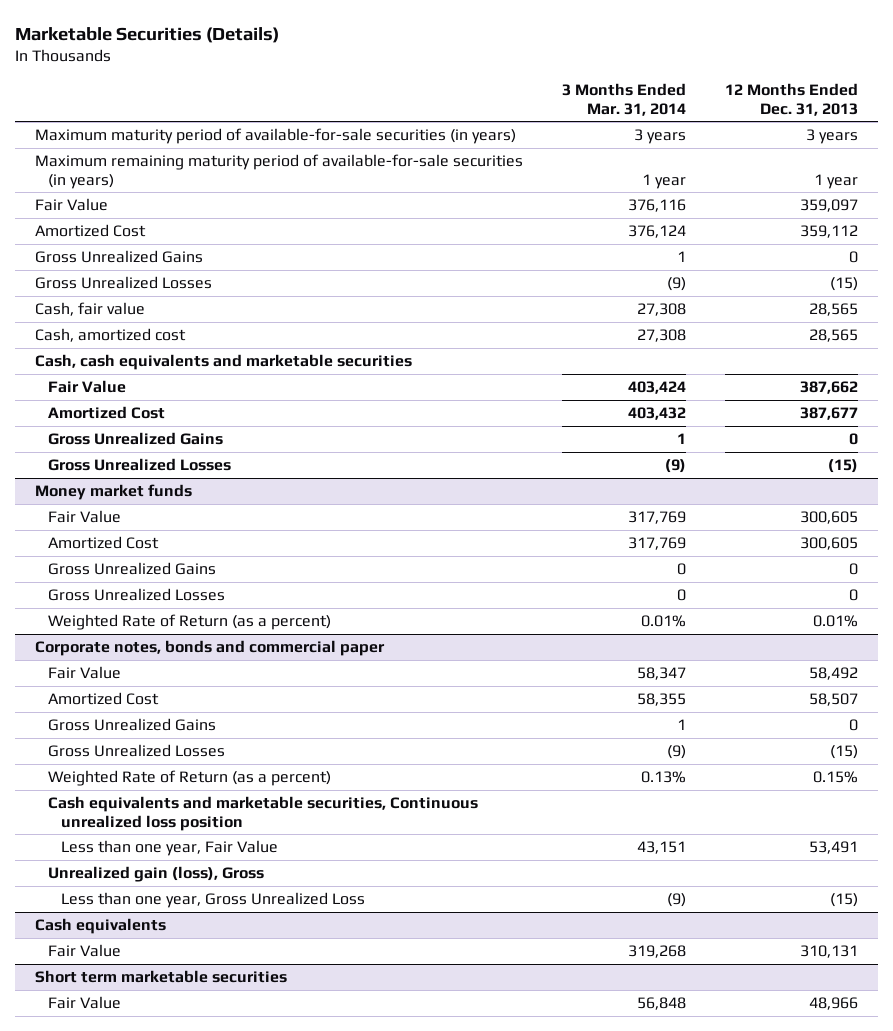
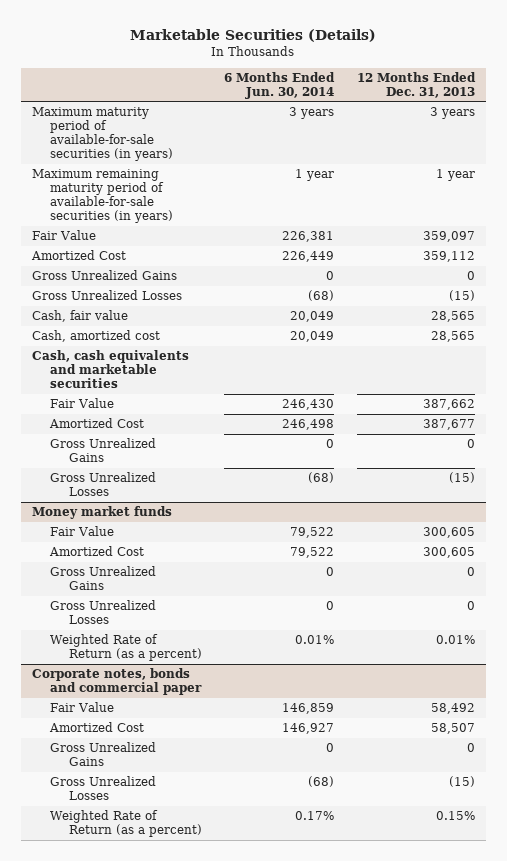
- | 3 Months Ended Mar. 31, 2014 | 12 Months Ended Dec. 31, 2013
+ | 6 Months Ended Jun. 30, 2014 | 12 Months Ended Dec. 31, 2013
@ Corporate notes, bonds and commercial paper
- Cash equivalents and marketable securities, Continuous unrealized loss position
- Less than one year, Fair Value | 43,151 | 53,491
- Unrealized gain (loss), Gross
- Less than one year, Gross Unrealized Loss | (9) | (15)
- Cash equivalents
- Fair Value | 319,268 | 310,131
- Short term marketable securities
- Fair Value | 56,848 | 48,966

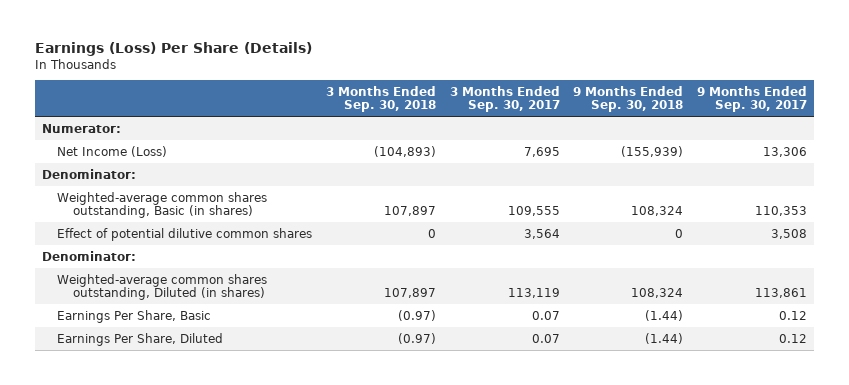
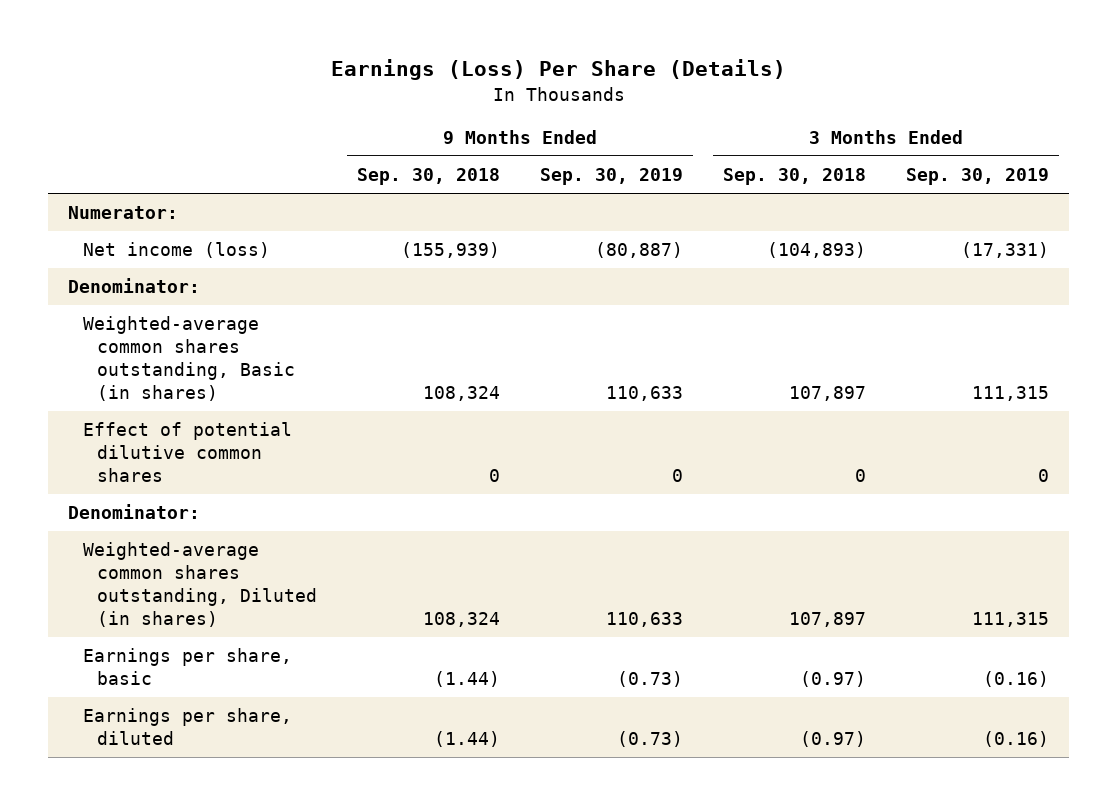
- | 3 Months Ended Sep. 30, 2018 | 3 Months Ended Sep. 30, 2017 | 9 Months Ended Sep. 30, 2018 | 9 Months Ended Sep. 30, 2017
+ | 9 Months Ended Sep. 30, 2018 | 9 Months Ended Sep. 30, 2019 | 3 Months Ended Sep. 30, 2018 | 3 Months Ended Sep. 30, 2019
- Net Income (Loss) | (104,893) | 7,695 | (155,939) | 13,306
+ Net income (loss) | (155,939) | (80,887) | (104,893) | (17,331)
- Earnings Per Share, Basic | (0.97) | 0.07 | (1.44) | 0.12
- Earnings Per Share, Diluted | (0.97) | 0.07 | (1.44) | 0.12
+ Earnings per share, basic | (1.44) | (0.73) | (0.97) | (0.16)
+ Earnings per share, diluted | (1.44) | (0.73) | (0.97) | (0.16)

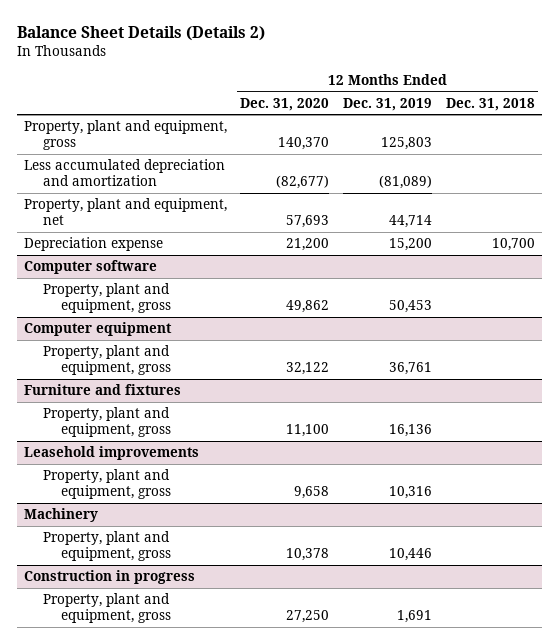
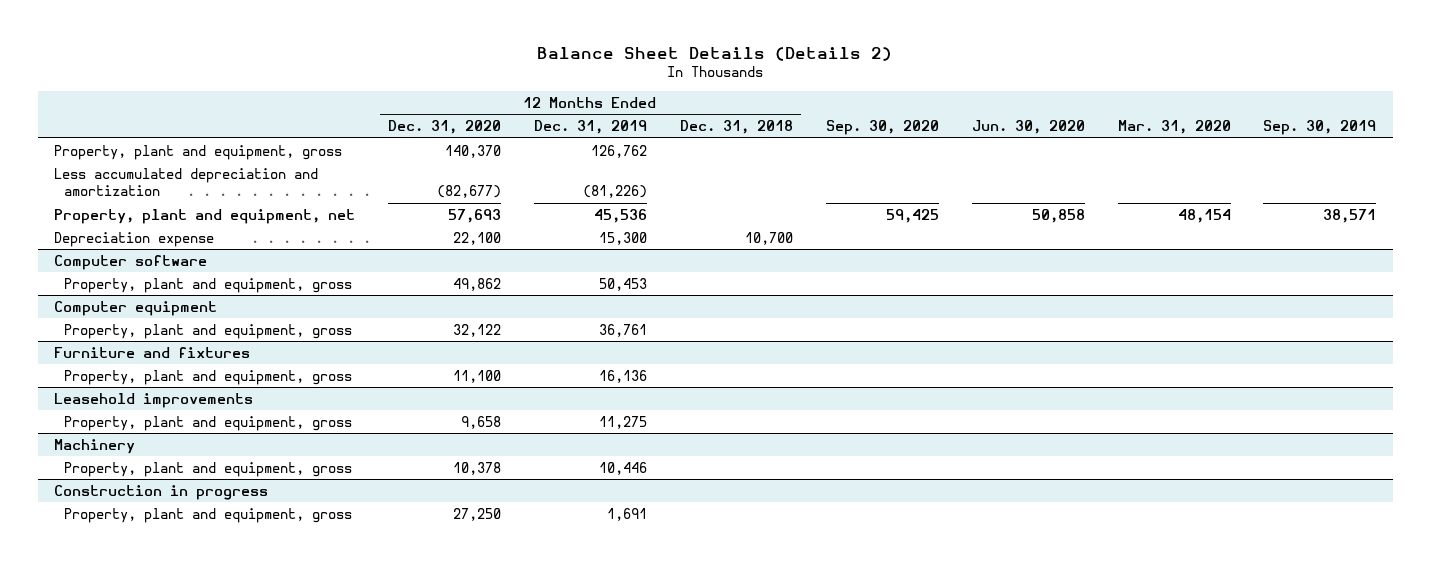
- | 12 Months Ended Dec. 31, 2020 | 12 Months Ended Dec. 31, 2019 | 12 Months Ended Dec. 31, 2018
+ | 12 Months Ended Dec. 31, 2020 | 12 Months Ended Dec. 31, 2019 | 12 Months Ended Dec. 31, 2018 | Sep. 30, 2020 | Jun. 30, 2020 | Mar. 31, 2020 | Sep. 30, 2019
- Property, plant and equipment, gross | 140,370 | 125,803 |
- Less accumulated depreciation and amortization | (82,677) | (81,089) |
- Property, plant and equipment, net | 57,693 | 44,714 |
- Depreciation expense | 21,200 | 15,200 | 10,700
+ Property, plant and equipment, gross | 140,370 | 126,762 | | | | |
+ Less accumulated depreciation and amortization | (82,677) | (81,226) | | | | |
+ Property, plant and equipment, net | 57,693 | 45,536 | | 59,425 | 50,858 | 48,154 | 38,571
+ Depreciation expense | 22,100 | 15,300 | 10,700 | | | |
@ Leasehold improvements
- Property, plant and equipment, gross | 9,658 | 10,316 |
+ Property, plant and equipment, gross | 9,658 | 11,275 | | | | |

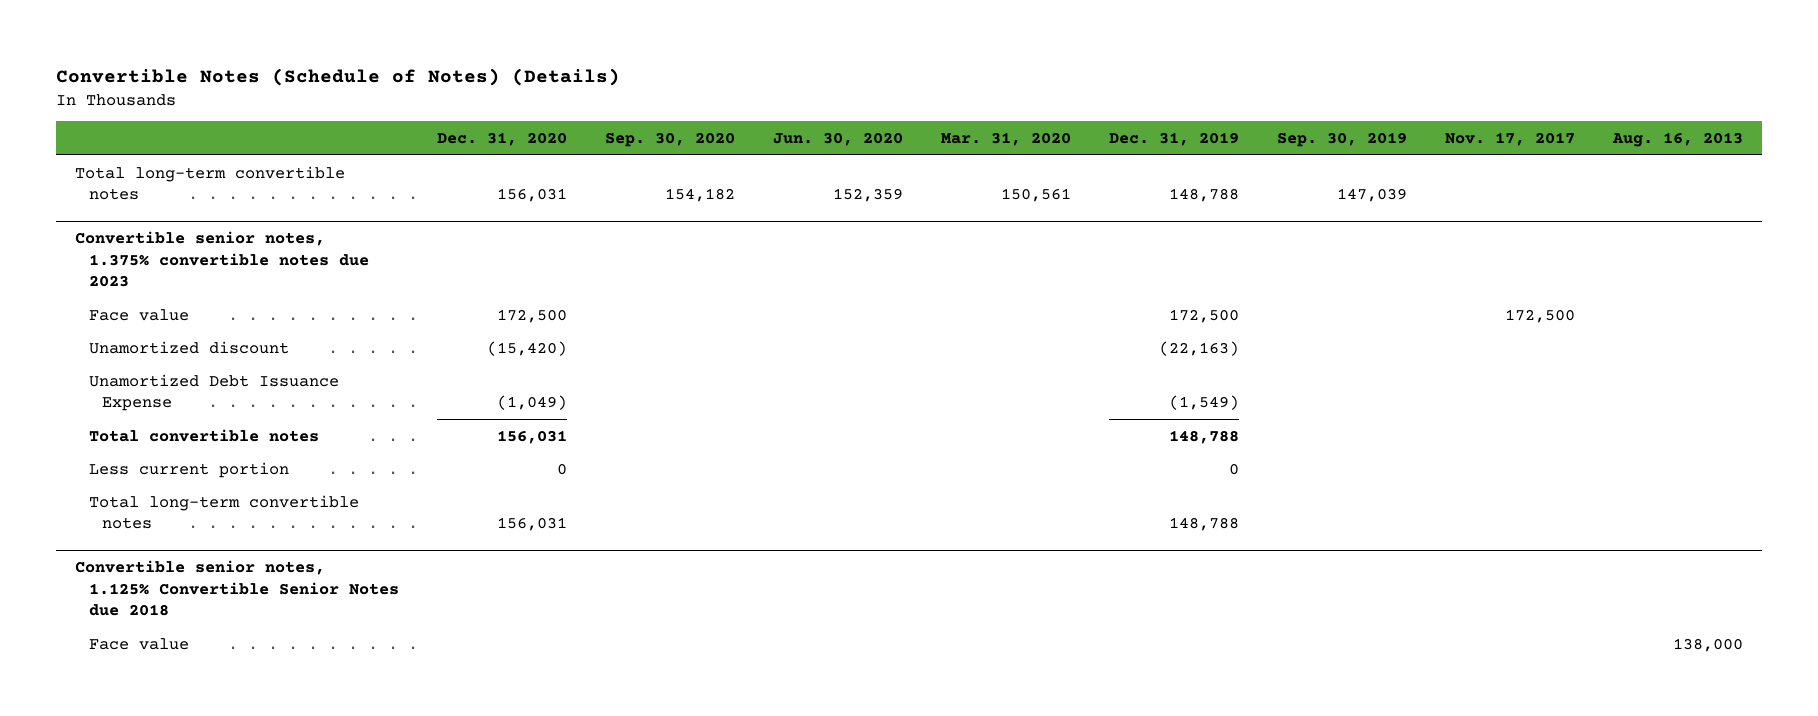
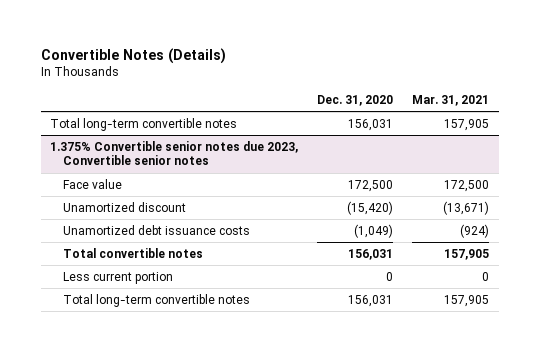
- Convertible Notes (Schedule of Notes) (Details)
+ Convertible Notes (Details)
- | Dec. 31, 2020 | Sep. 30, 2020 | Jun. 30, 2020 | Mar. 31, 2020 | Dec. 31, 2019 | Sep. 30, 2019 | Nov. 17, 2017 | Aug. 16, 2013
+ | Dec. 31, 2020 | Mar. 31, 2021
- Convertible senior notes, 1.375% convertible notes due 2023
+ 1.375% Convertible senior notes due 2023, Convertible senior notes
- Unamortized Debt Issuance Expense | (1,049) | | | | (1,549) | | |
+ Unamortized debt issuance costs | (1,049) | (924)
- Convertible senior notes, 1.125% Convertible Senior Notes due 2018
- Face value | | | | | | | | 138,000

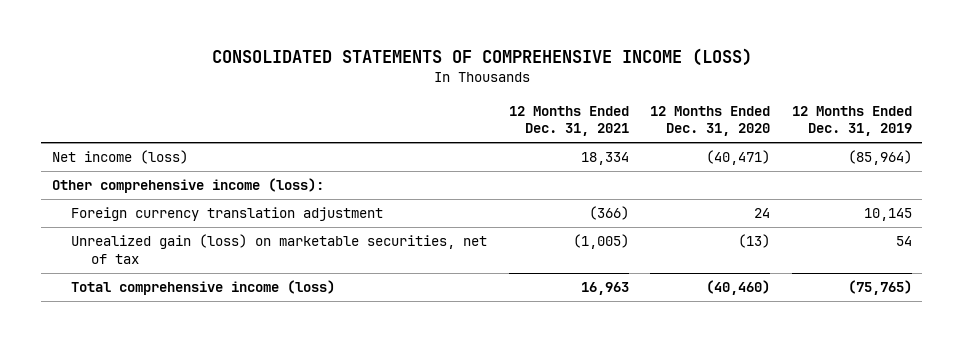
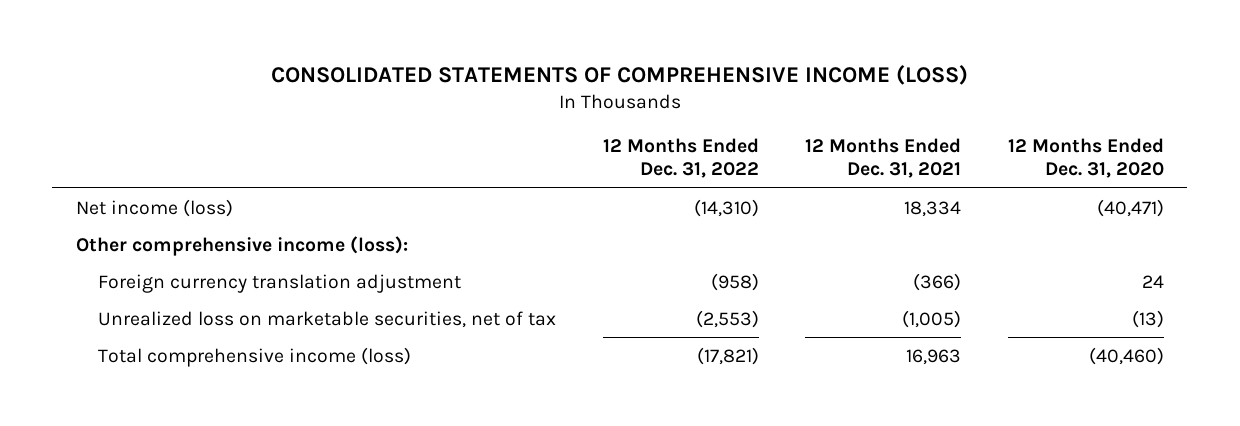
- | 12 Months Ended Dec. 31, 2021 | 12 Months Ended Dec. 31, 2020 | 12 Months Ended Dec. 31, 2019
+ | 12 Months Ended Dec. 31, 2022 | 12 Months Ended Dec. 31, 2021 | 12 Months Ended Dec. 31, 2020
- Unrealized gain (loss) on marketable securities, net of tax | (1,005) | (13) | 54
+ Unrealized loss on marketable securities, net of tax | (2,553) | (1,005) | (13)

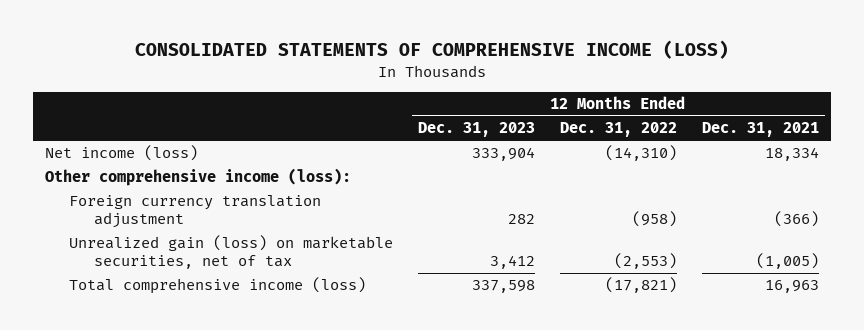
- | 12 Months Ended Dec. 31, 2022 | 12 Months Ended Dec. 31, 2021 | 12 Months Ended Dec. 31, 2020
+ | 12 Months Ended Dec. 31, 2023 | 12 Months Ended Dec. 31, 2022 | 12 Months Ended Dec. 31, 2021
- Unrealized loss on marketable securities, net of tax | (2,553) | (1,005) | (13)
+ Unrealized gain (loss) on marketable securities, net of tax | 3,412 | (2,553) | (1,005)

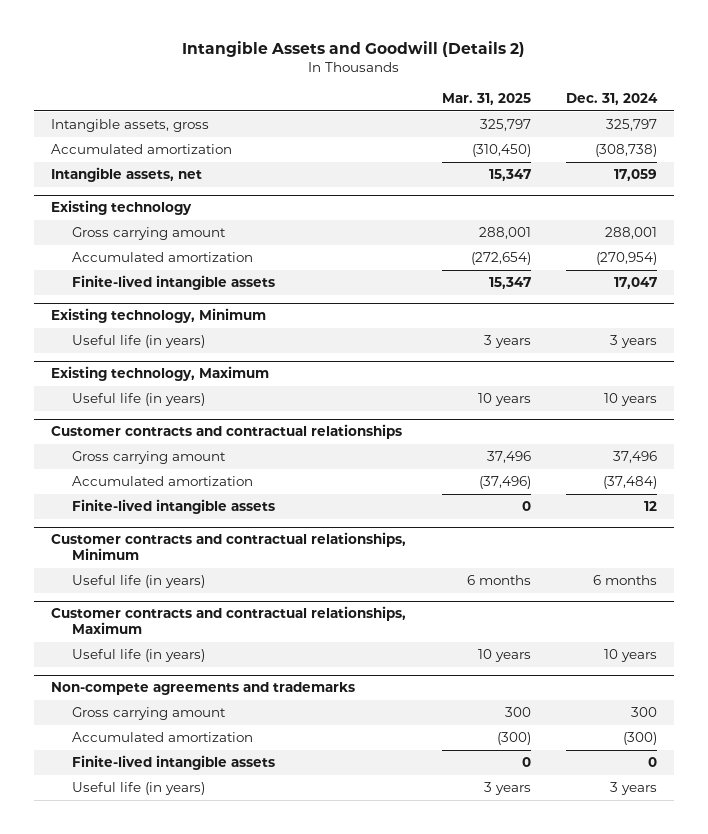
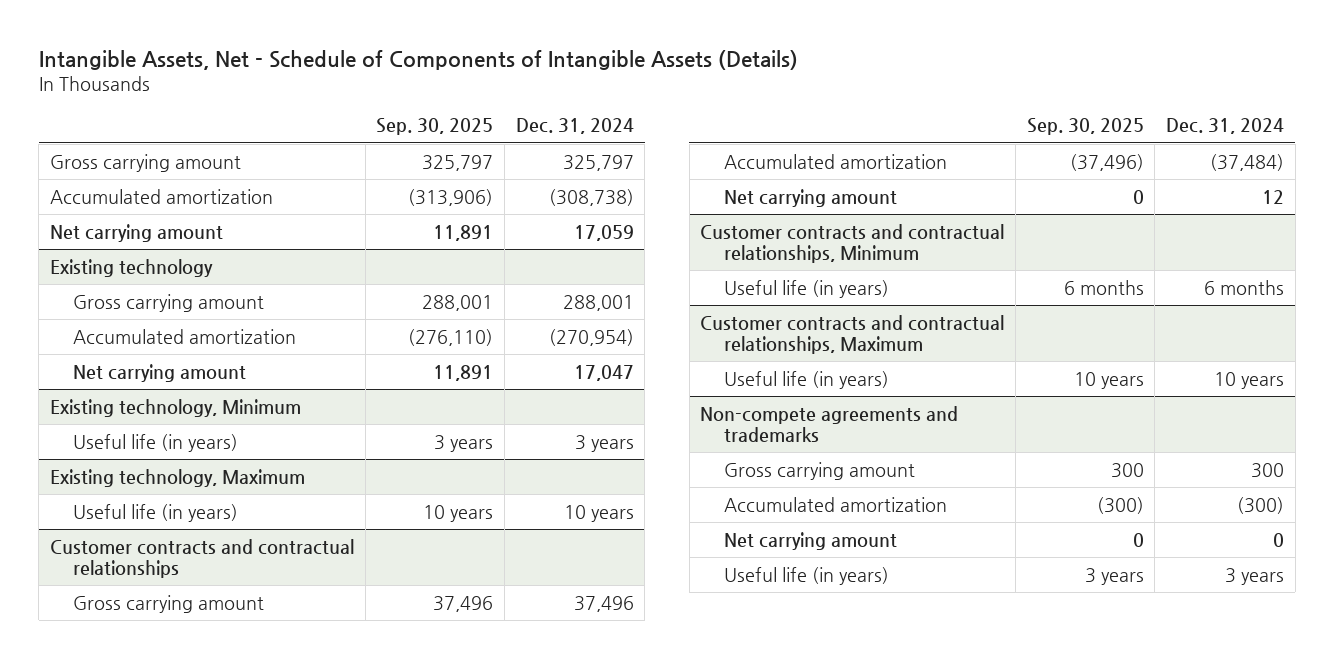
- Intangible Assets and Goodwill (Details 2)
+ Intangible Assets, Net - Schedule of Components of Intangible Assets (Details)
- | Mar. 31, 2025 | Dec. 31, 2024
+ | Sep. 30, 2025 | Dec. 31, 2024
- Intangible assets, gross | 325,797 | 325,797
+ Gross carrying amount | 325,797 | 325,797
- Intangible assets, net | 15,347 | 17,059
+ Net carrying amount | 11,891 | 17,059
@ Existing technology
- Finite-lived intangible assets | 15,347 | 17,047
+ Net carrying amount | 11,891 | 17,047
@ Customer contracts and contractual relationships
- Finite-lived intangible assets | 0 | 12
+ Net carrying amount | 0 | 12
@ Non-compete agreements and trademarks
- Finite-lived intangible assets | 0 | 0
+ Net carrying amount | 0 | 0

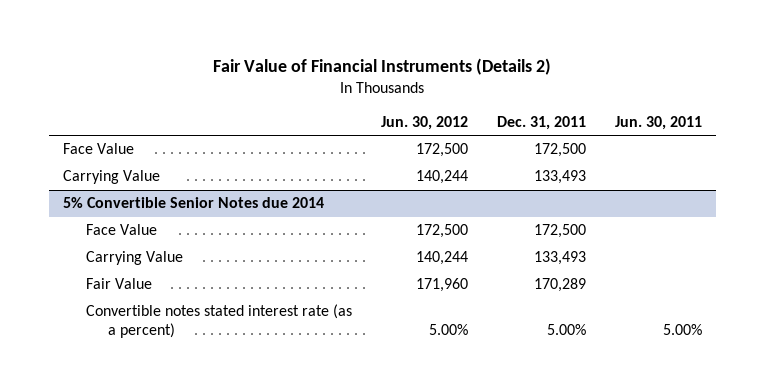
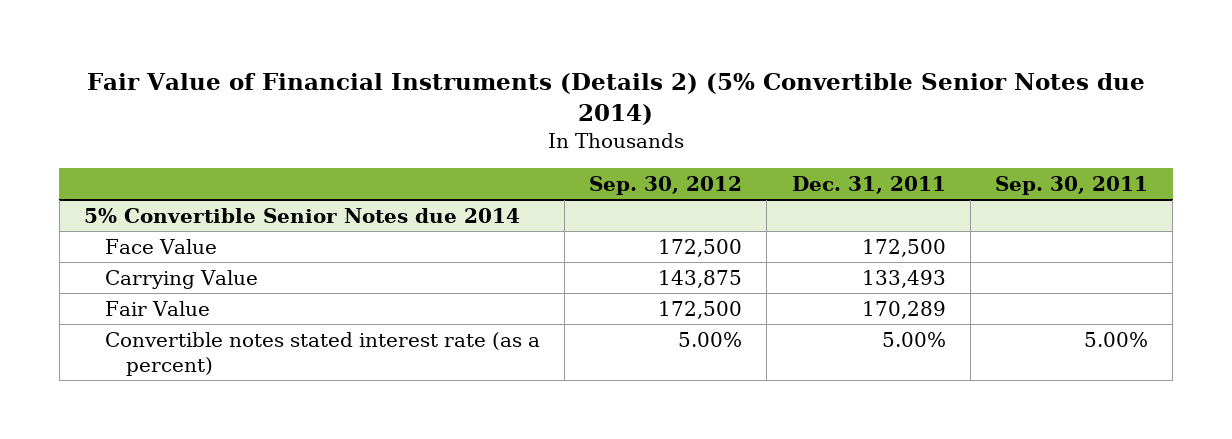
- Fair Value of Financial Instruments (Details 2)
+ Fair Value of Financial Instruments (Details 2) (5% Convertible Senior Notes due 2014)
- | Jun. 30, 2012 | Dec. 31, 2011 | Jun. 30, 2011
+ | Sep. 30, 2012 | Dec. 31, 2011 | Sep. 30, 2011
- Face Value | 172,500 | 172,500 |
- Carrying Value | 140,244 | 133,493 |

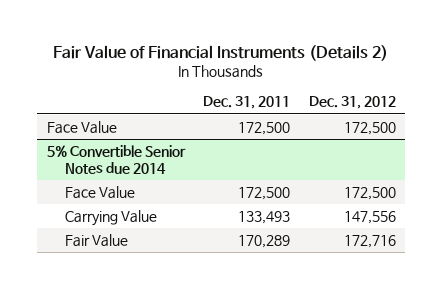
- Fair Value of Financial Instruments (Details 2) (5% Convertible Senior Notes due 2014)
+ Fair Value of Financial Instruments (Details 2)
- | Sep. 30, 2012 | Dec. 31, 2011 | Sep. 30, 2011
+ | Dec. 31, 2011 | Dec. 31, 2012
+ Face Value | 172,500 | 172,500
@ 5% Convertible Senior Notes due 2014
- Convertible notes stated interest rate (as a percent) | 5.00% | 5.00% | 5.00%

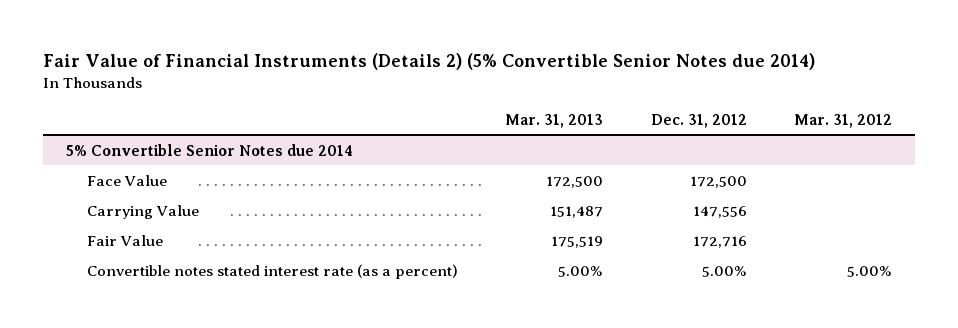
- Fair Value of Financial Instruments (Details 2)
+ Fair Value of Financial Instruments (Details 2) (5% Convertible Senior Notes due 2014)
- | Dec. 31, 2011 | Dec. 31, 2012
+ | Mar. 31, 2013 | Dec. 31, 2012 | Mar. 31, 2012
- Face Value | 172,500 | 172,500
@ 5% Convertible Senior Notes due 2014
+ Convertible notes stated interest rate (as a percent) | 5.00% | 5.00% | 5.00%

